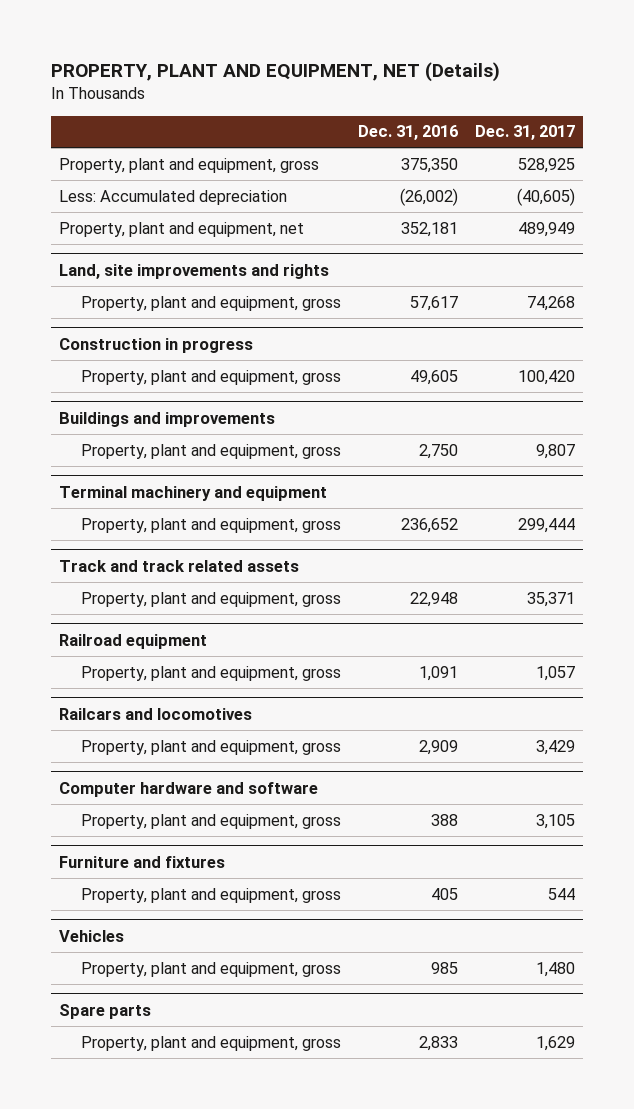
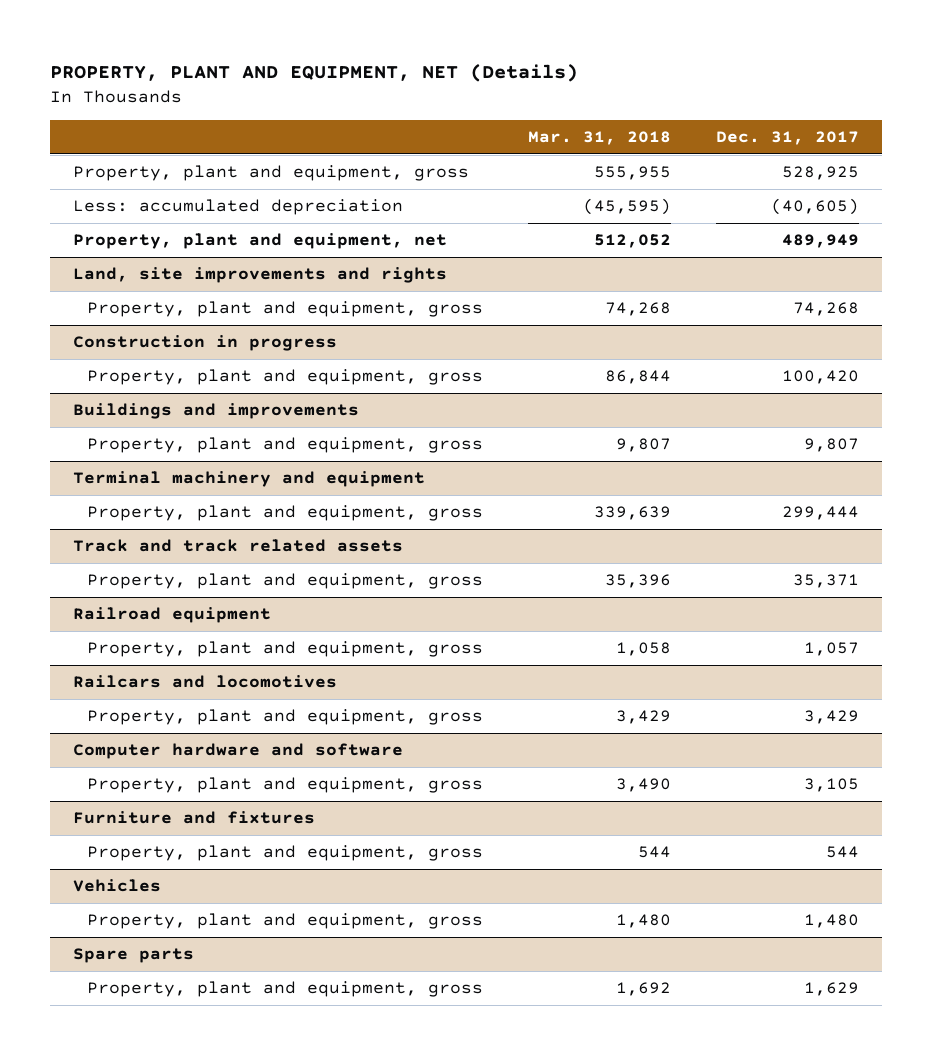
- | Dec. 31, 2016 | Dec. 31, 2017
+ | Mar. 31, 2018 | Dec. 31, 2017
- Less: Accumulated depreciation | (26,002) | (40,605)
+ Less: accumulated depreciation | (45,595) | (40,605)

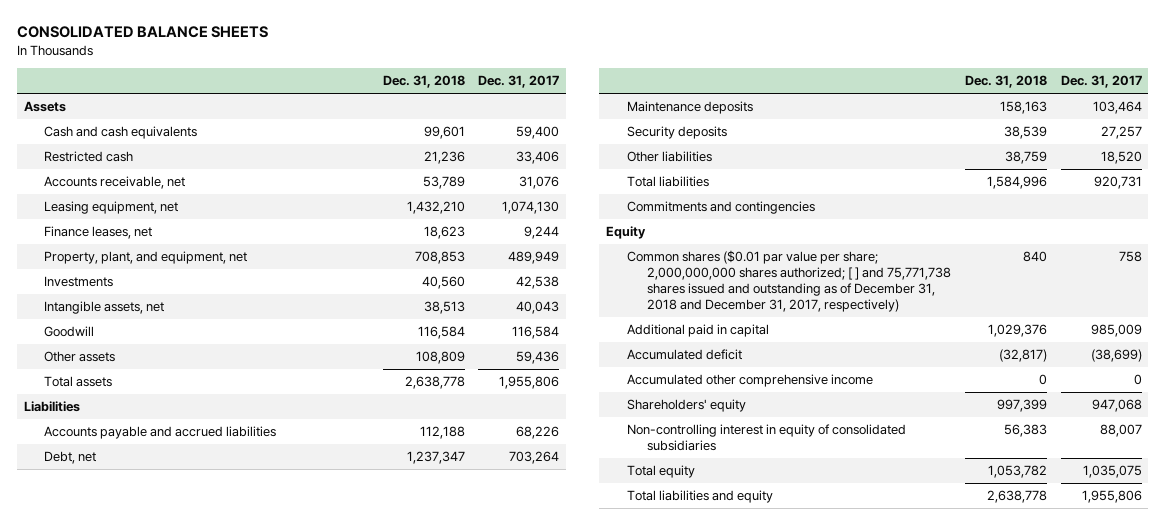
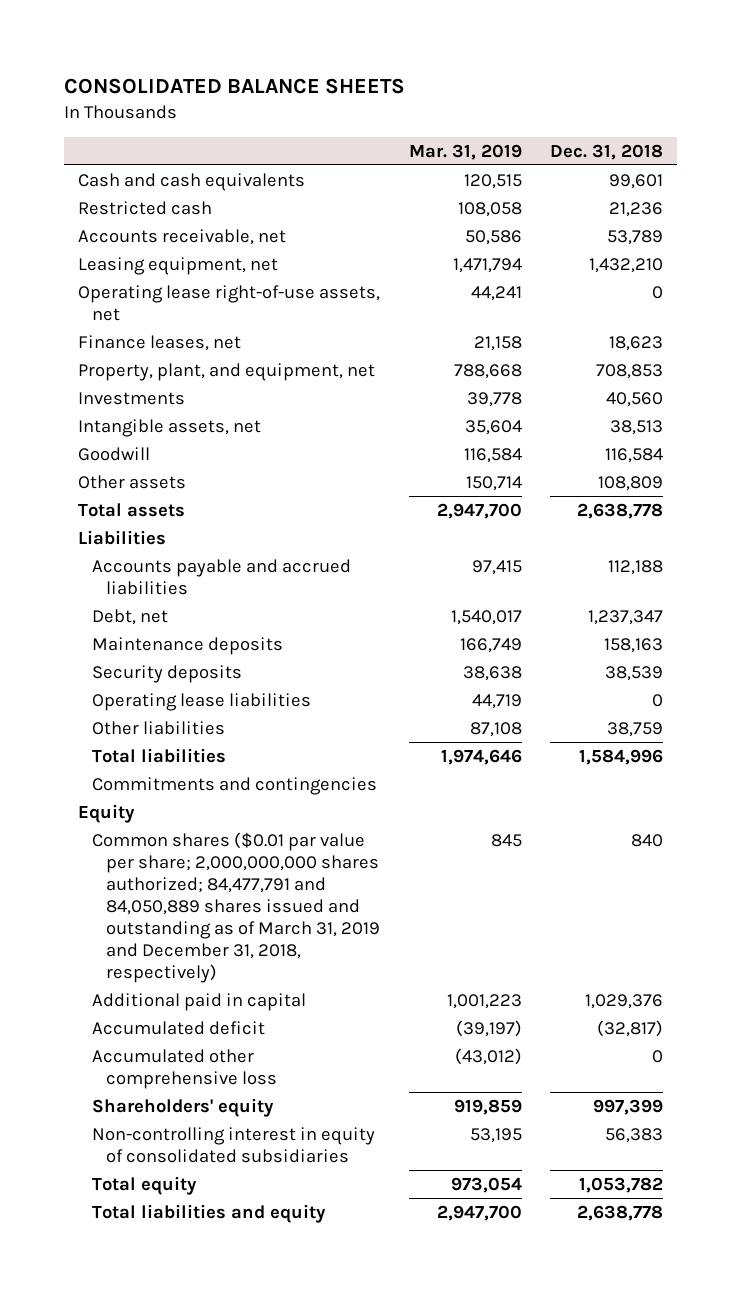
- | Dec. 31, 2018 | Dec. 31, 2017
+ | Mar. 31, 2019 | Dec. 31, 2018
- Assets
+ Operating lease right-of-use assets, net | 44,241 | 0
+ Operating lease liabilities | 44,719 | 0
- Common shares ($0.01 par value per share; 2,000,000,000 shares authorized; [ ] and 75,771,738 shares issued and outstanding as of December 31, 2018 and December 31, 2017, respectively) | 840 | 758
+ Common shares ($0.01 par value per share; 2,000,000,000 shares authorized; 84,477,791 and 84,050,889 shares issued and outstanding as of March 31, 2019 and December 31, 2018, respectively) | 845 | 840
- Accumulated other comprehensive income | 0 | 0
+ Accumulated other comprehensive loss | (43,012) | 0

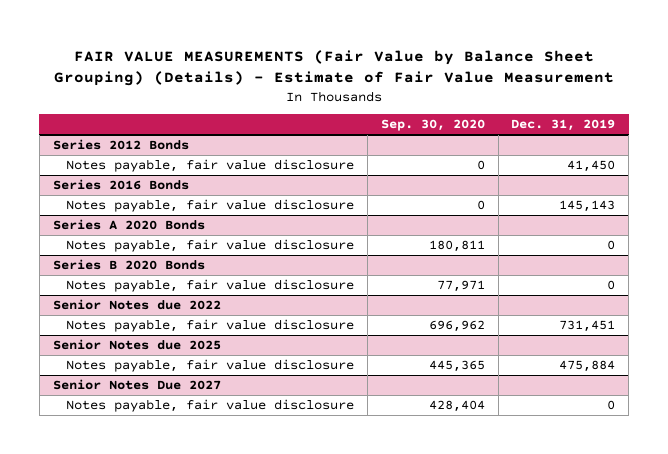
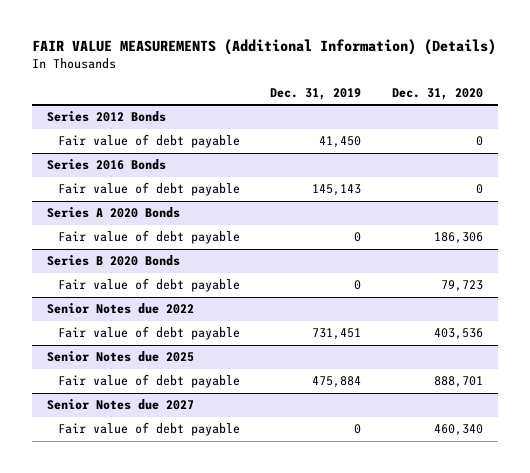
- FAIR VALUE MEASUREMENTS (Fair Value by Balance Sheet Grouping) (Details) - Estimate of Fair Value Measurement
+ FAIR VALUE MEASUREMENTS (Additional Information) (Details)
- | Sep. 30, 2020 | Dec. 31, 2019
+ | Dec. 31, 2019 | Dec. 31, 2020
@ Series 2012 Bonds
- Notes payable, fair value disclosure | 0 | 41,450
+ Fair value of debt payable | 41,450 | 0
@ Series 2016 Bonds
- Notes payable, fair value disclosure | 0 | 145,143
+ Fair value of debt payable | 145,143 | 0
@ Series A 2020 Bonds
- Notes payable, fair value disclosure | 180,811 | 0
+ Fair value of debt payable | 0 | 186,306
@ Series B 2020 Bonds
- Notes payable, fair value disclosure | 77,971 | 0
+ Fair value of debt payable | 0 | 79,723
@ Senior Notes due 2022
- Notes payable, fair value disclosure | 696,962 | 731,451
+ Fair value of debt payable | 731,451 | 403,536
@ Senior Notes due 2025
- Notes payable, fair value disclosure | 445,365 | 475,884
- Senior Notes Due 2027
- Notes payable, fair value disclosure | 428,404 | 0
@ Senior Notes due 2025
+ Fair value of debt payable | 475,884 | 888,701
+ Senior Notes due 2027
+ Fair value of debt payable | 0 | 460,340

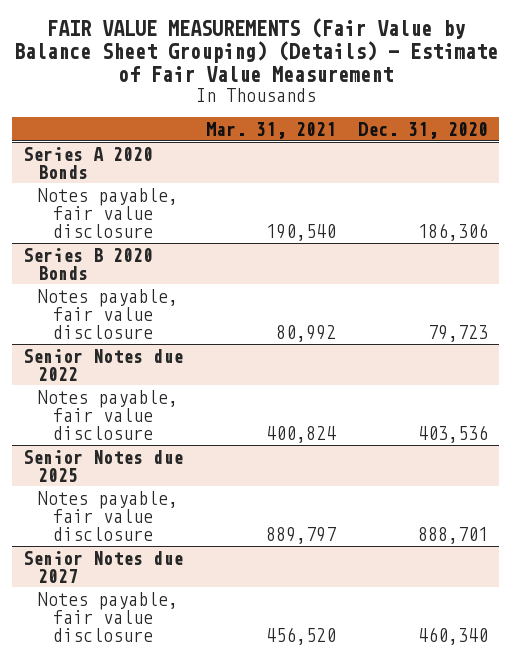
- FAIR VALUE MEASUREMENTS (Additional Information) (Details)
+ FAIR VALUE MEASUREMENTS (Fair Value by Balance Sheet Grouping) (Details) - Estimate of Fair Value Measurement
- | Dec. 31, 2019 | Dec. 31, 2020
+ | Mar. 31, 2021 | Dec. 31, 2020
- Series 2012 Bonds
- Fair value of debt payable | 41,450 | 0
- Series 2016 Bonds
- Fair value of debt payable | 145,143 | 0
@ Series A 2020 Bonds
- Fair value of debt payable | 0 | 186,306
+ Notes payable, fair value disclosure | 190,540 | 186,306
@ Series B 2020 Bonds
- Fair value of debt payable | 0 | 79,723
+ Notes payable, fair value disclosure | 80,992 | 79,723
@ Senior Notes due 2022
- Fair value of debt payable | 731,451 | 403,536
+ Notes payable, fair value disclosure | 400,824 | 403,536
@ Senior Notes due 2025
- Fair value of debt payable | 475,884 | 888,701
+ Notes payable, fair value disclosure | 889,797 | 888,701
@ Senior Notes due 2027
- Fair value of debt payable | 0 | 460,340
+ Notes payable, fair value disclosure | 456,520 | 460,340

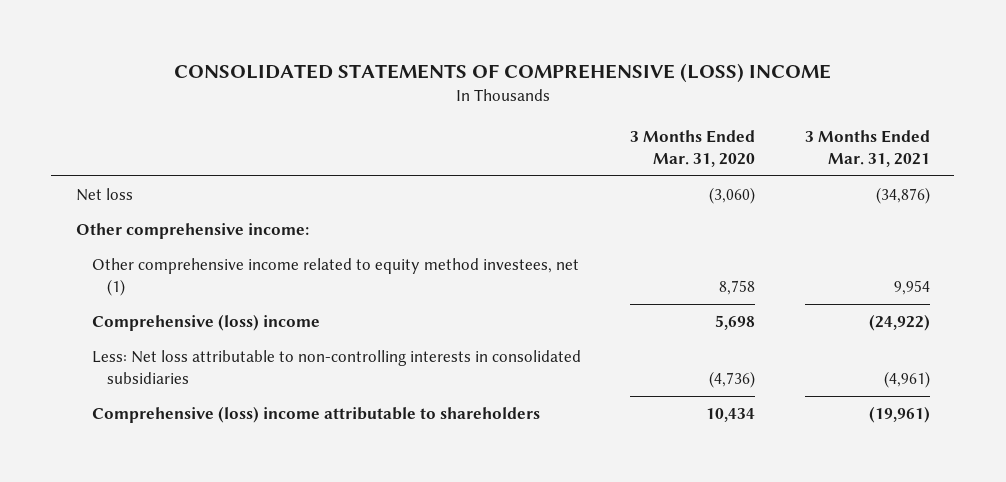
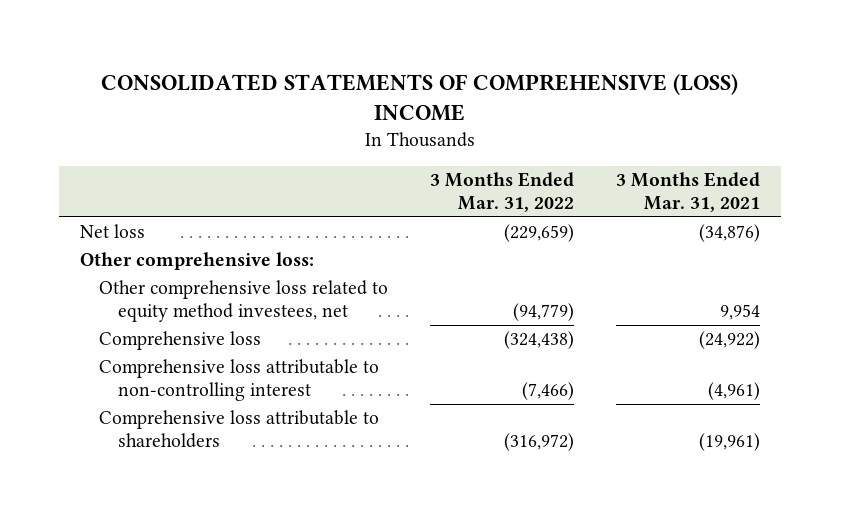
- | 3 Months Ended Mar. 31, 2020 | 3 Months Ended Mar. 31, 2021
+ | 3 Months Ended Mar. 31, 2022 | 3 Months Ended Mar. 31, 2021
- Other comprehensive income:
- Other comprehensive income related to equity method investees, net (1) | 8,758 | 9,954
- Comprehensive (loss) income | 5,698 | (24,922)
- Less: Net loss attributable to non-controlling interests in consolidated subsidiaries | (4,736) | (4,961)
- Comprehensive (loss) income attributable to shareholders | 10,434 | (19,961)
+ Other comprehensive loss:
+ Other comprehensive loss related to equity method investees, net | (94,779) | 9,954
+ Comprehensive loss | (324,438) | (24,922)
+ Comprehensive loss attributable to non-controlling interest | (7,466) | (4,961)
+ Comprehensive loss attributable to shareholders | (316,972) | (19,961)

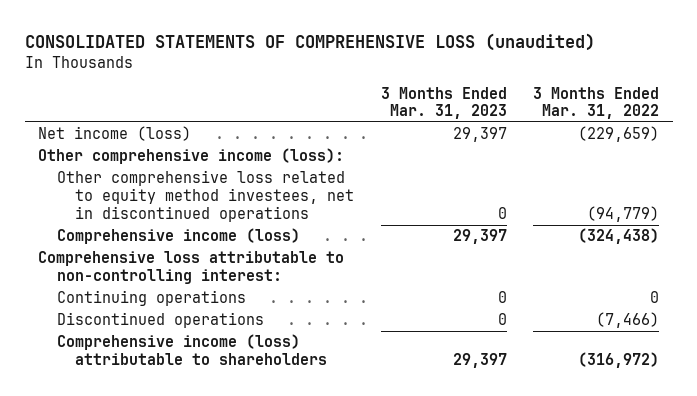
- CONSOLIDATED STATEMENTS OF COMPREHENSIVE (LOSS) INCOME
+ CONSOLIDATED STATEMENTS OF COMPREHENSIVE LOSS (unaudited)
- | 3 Months Ended Mar. 31, 2022 | 3 Months Ended Mar. 31, 2021
+ | 3 Months Ended Mar. 31, 2023 | 3 Months Ended Mar. 31, 2022
- Net loss | (229,659) | (34,876)
- Other comprehensive loss:
- Other comprehensive loss related to equity method investees, net | (94,779) | 9,954
- Comprehensive loss | (324,438) | (24,922)
- Comprehensive loss attributable to non-controlling interest | (7,466) | (4,961)
- Comprehensive loss attributable to shareholders | (316,972) | (19,961)
+ Net income (loss) | 29,397 | (229,659)
+ Other comprehensive income (loss):
+ Other comprehensive loss related to equity method investees, net in discontinued operations | 0 | (94,779)
+ Comprehensive income (loss) | 29,397 | (324,438)
+ Comprehensive loss attributable to non-controlling interest:
+ Continuing operations | 0 | 0
+ Discontinued operations | 0 | (7,466)
+ Comprehensive income (loss) attributable to shareholders | 29,397 | (316,972)

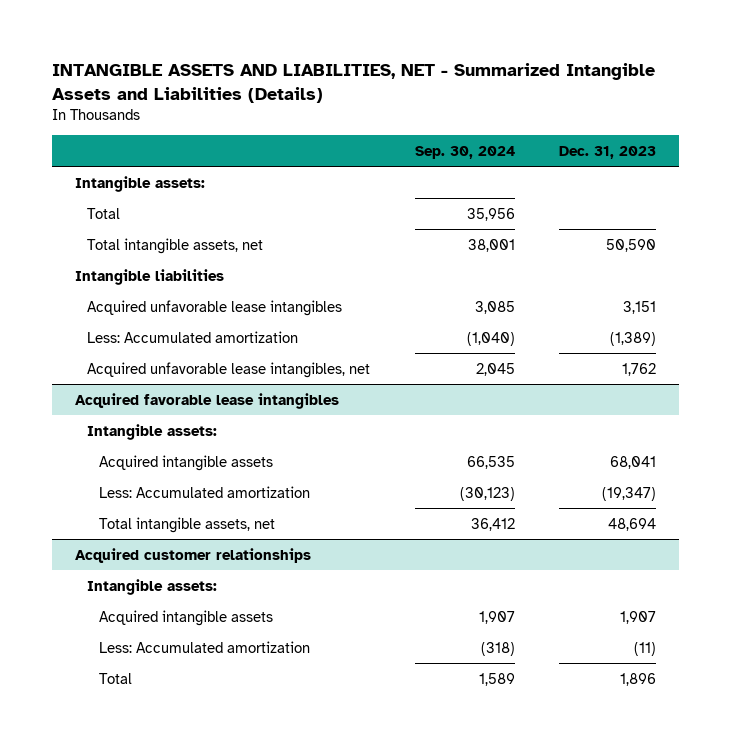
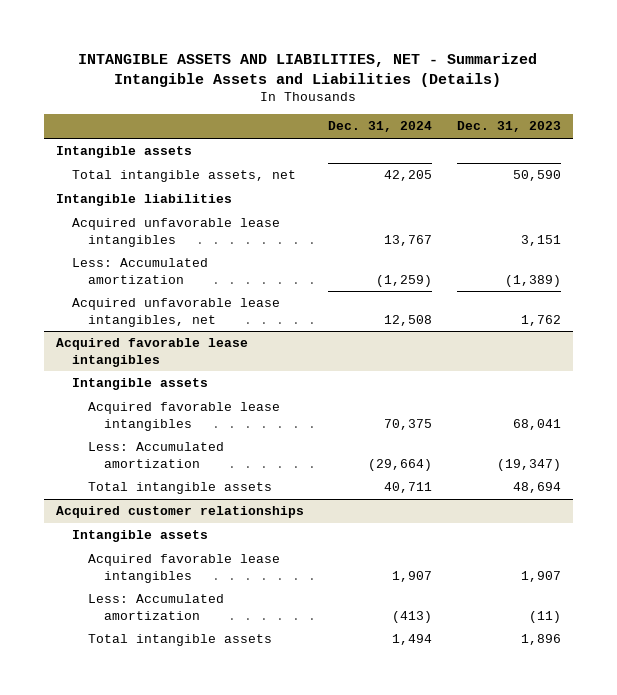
- | Sep. 30, 2024 | Dec. 31, 2023
+ | Dec. 31, 2024 | Dec. 31, 2023
- Intangible assets:
- Total | 35,956 |
+ Intangible assets
@ Acquired favorable lease intangibles
- Intangible assets:
- Acquired intangible assets | 66,535 | 68,041
+ Intangible assets
+ Acquired favorable lease intangibles | 70,375 | 68,041
- Total intangible assets, net | 36,412 | 48,694
+ Total intangible assets | 40,711 | 48,694
@ Acquired customer relationships
- Intangible assets:
- Acquired intangible assets | 1,907 | 1,907
+ Intangible assets
+ Acquired favorable lease intangibles | 1,907 | 1,907
- Total | 1,589 | 1,896
+ Total intangible assets | 1,494 | 1,896

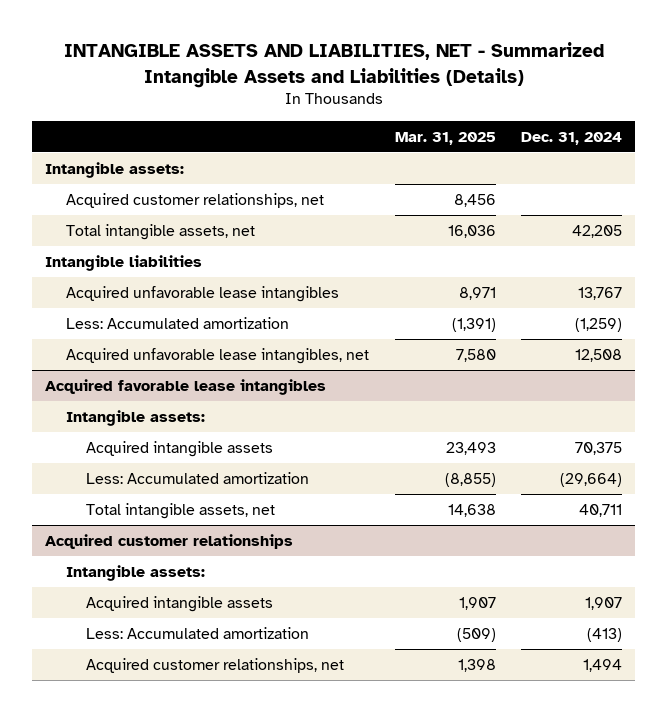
- | Dec. 31, 2024 | Dec. 31, 2023
+ | Mar. 31, 2025 | Dec. 31, 2024
- Intangible assets
+ Intangible assets:
+ Acquired customer relationships, net | 8,456 |
@ Acquired favorable lease intangibles
- Intangible assets
- Acquired favorable lease intangibles | 70,375 | 68,041
+ Intangible assets:
+ Acquired intangible assets | 23,493 | 70,375
- Total intangible assets | 40,711 | 48,694
+ Total intangible assets, net | 14,638 | 40,711
@ Acquired customer relationships
- Intangible assets
- Acquired favorable lease intangibles | 1,907 | 1,907
+ Intangible assets:
+ Acquired intangible assets | 1,907 | 1,907
- Total intangible assets | 1,494 | 1,896
+ Acquired customer relationships, net | 1,398 | 1,494

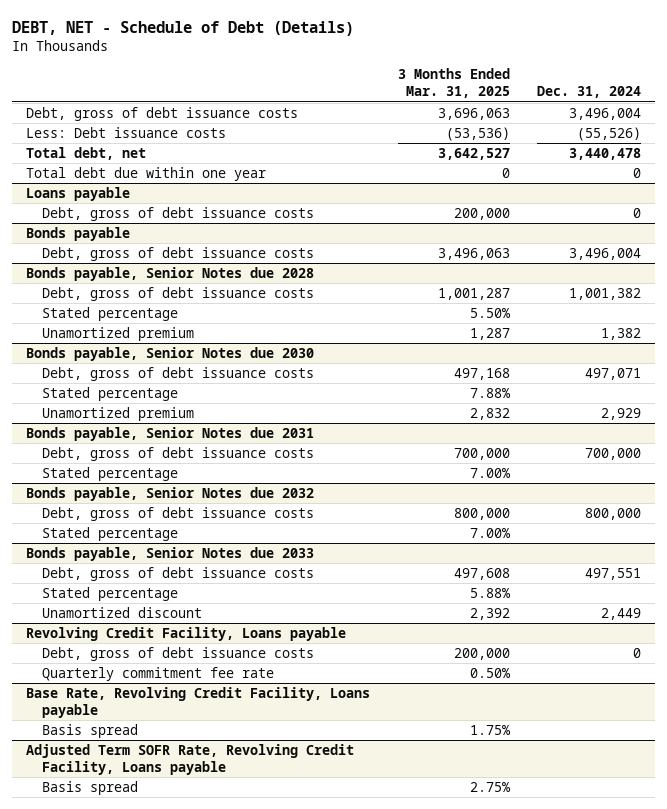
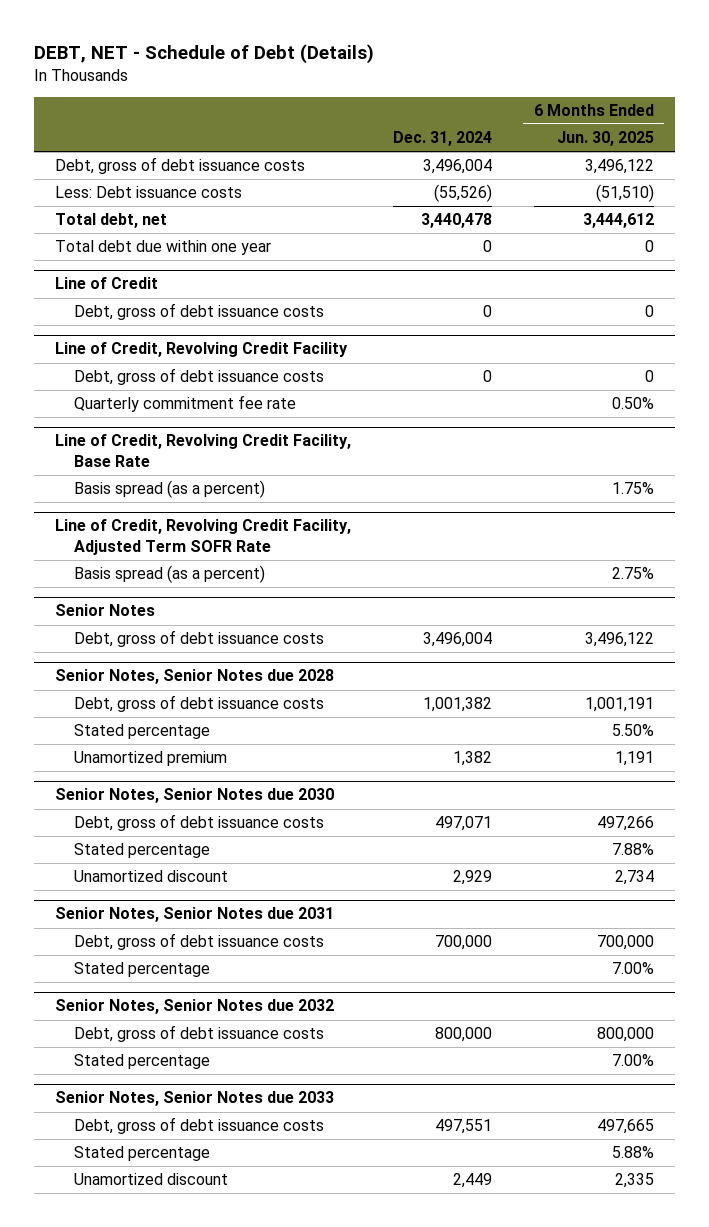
- | 3 Months Ended Mar. 31, 2025 | Dec. 31, 2024
+ | Dec. 31, 2024 | 6 Months Ended Jun. 30, 2025
- Loans payable
+ Line of Credit
- Bonds payable
+ Line of Credit, Revolving Credit Facility
+ Debt, gross of debt issuance costs | 0 | 0
+ Quarterly commitment fee rate | | 0.50%
+ Line of Credit, Revolving Credit Facility, Base Rate
+ Basis spread (as a percent) | | 1.75%
+ Line of Credit, Revolving Credit Facility, Adjusted Term SOFR Rate
+ Basis spread (as a percent) | | 2.75%
+ Senior Notes
- Bonds payable, Senior Notes due 2028
+ Senior Notes, Senior Notes due 2028
- Bonds payable, Senior Notes due 2030
+ Senior Notes, Senior Notes due 2030
- Unamortized premium | 2,832 | 2,929
- Bonds payable, Senior Notes due 2031
+ Unamortized discount | 2,929 | 2,734
+ Senior Notes, Senior Notes due 2031
- Bonds payable, Senior Notes due 2032
+ Senior Notes, Senior Notes due 2032
- Bonds payable, Senior Notes due 2033
+ Senior Notes, Senior Notes due 2033
- Revolving Credit Facility, Loans payable
- Debt, gross of debt issuance costs | 200,000 | 0
- Quarterly commitment fee rate | 0.50% |
- Base Rate, Revolving Credit Facility, Loans payable
- Basis spread | 1.75% |
- Adjusted Term SOFR Rate, Revolving Credit Facility, Loans payable
- Basis spread | 2.75% |

